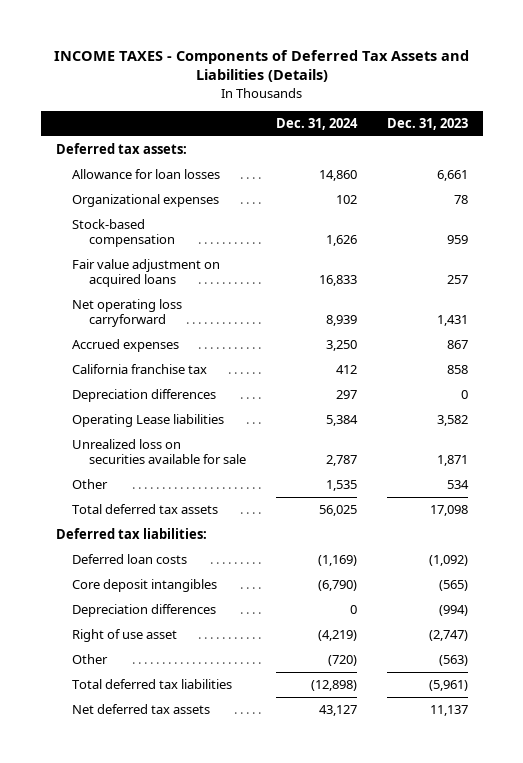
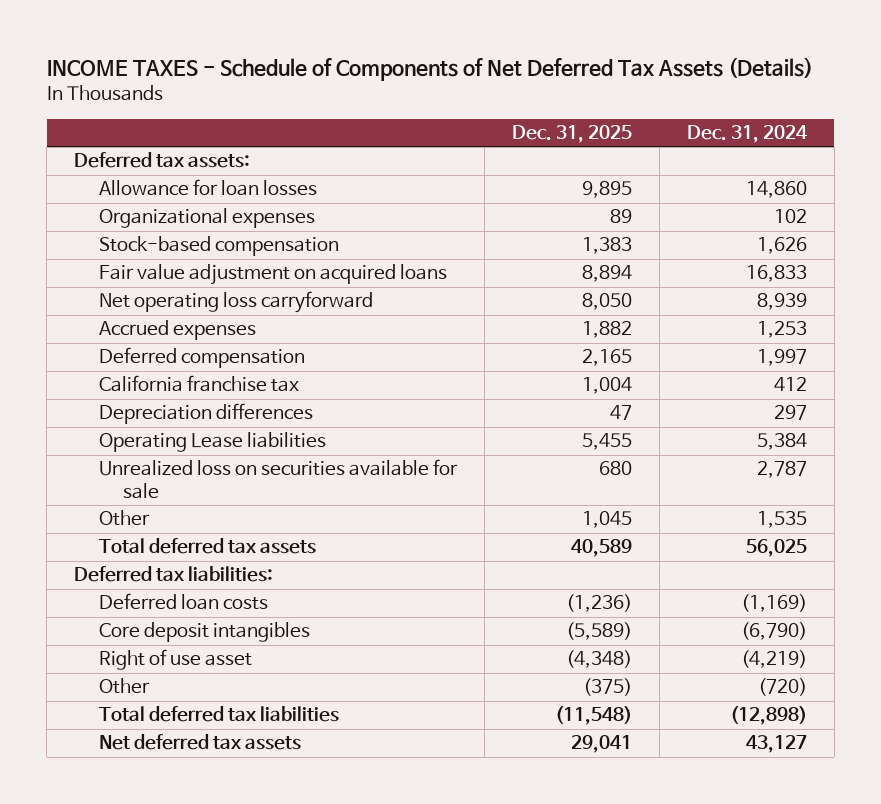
- INCOME TAXES - Components of Deferred Tax Assets and Liabilities (Details)
+ INCOME TAXES - Schedule of Components of Net Deferred Tax Assets (Details)
- | Dec. 31, 2024 | Dec. 31, 2023
+ | Dec. 31, 2025 | Dec. 31, 2024
- Accrued expenses | 3,250 | 867
+ Accrued expenses | 1,882 | 1,253
+ Deferred compensation | 2,165 | 1,997
- Depreciation differences | 0 | (994)

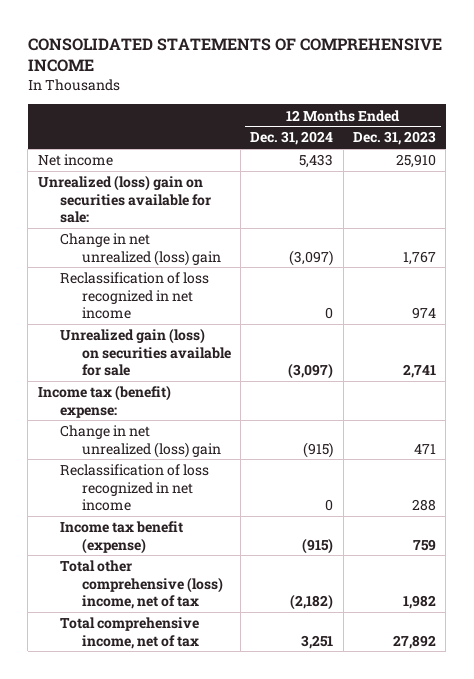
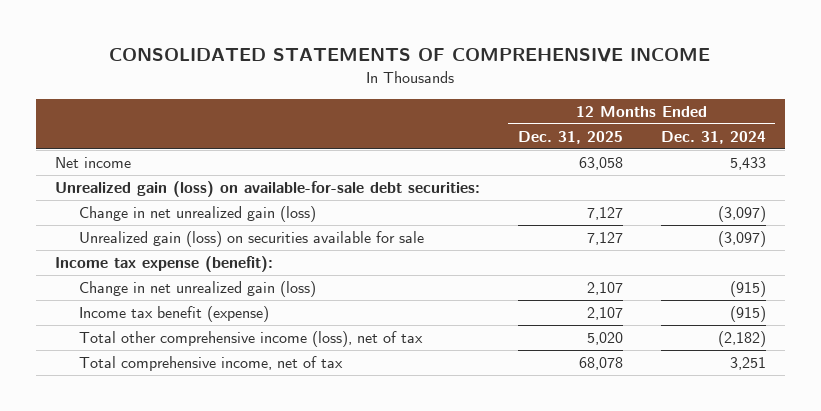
- | 12 Months Ended Dec. 31, 2024 | 12 Months Ended Dec. 31, 2023
+ | 12 Months Ended Dec. 31, 2025 | 12 Months Ended Dec. 31, 2024
- Unrealized (loss) gain on securities available for sale:
- Change in net unrealized (loss) gain | (3,097) | 1,767
- Reclassification of loss recognized in net income | 0 | 974
+ Unrealized gain (loss) on available-for-sale debt securities:
+ Change in net unrealized gain (loss) | 7,127 | (3,097)
- Income tax (benefit) expense:
- Change in net unrealized (loss) gain | (915) | 471
- Reclassification of loss recognized in net income | 0 | 288
+ Income tax expense (benefit):
+ Change in net unrealized gain (loss) | 2,107 | (915)
- Total other comprehensive (loss) income, net of tax | (2,182) | 1,982
+ Total other comprehensive income (loss), net of tax | 5,020 | (2,182)

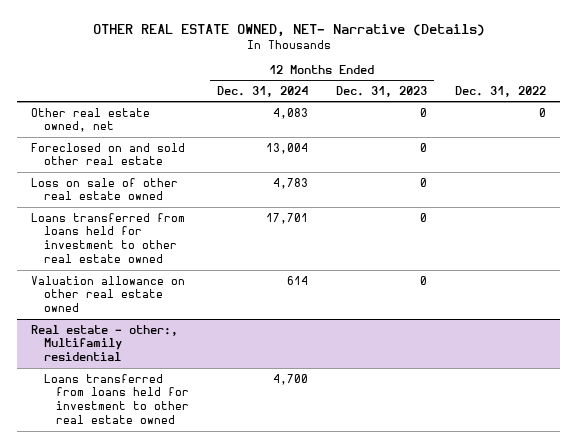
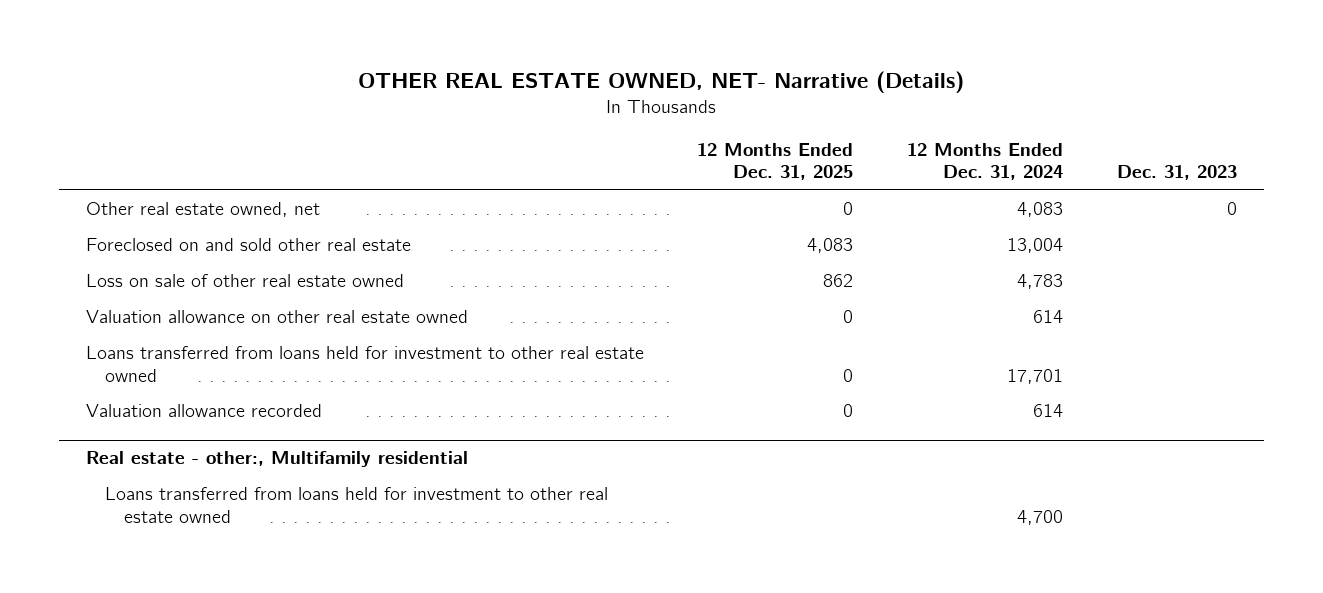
- | 12 Months Ended Dec. 31, 2024 | 12 Months Ended Dec. 31, 2023 | Dec. 31, 2022
+ | 12 Months Ended Dec. 31, 2025 | 12 Months Ended Dec. 31, 2024 | Dec. 31, 2023
moved down: Loans transferred from loans held for investment to other real estate owned | 0 | 17,701 |
+ Valuation allowance recorded | 0 | 614 |

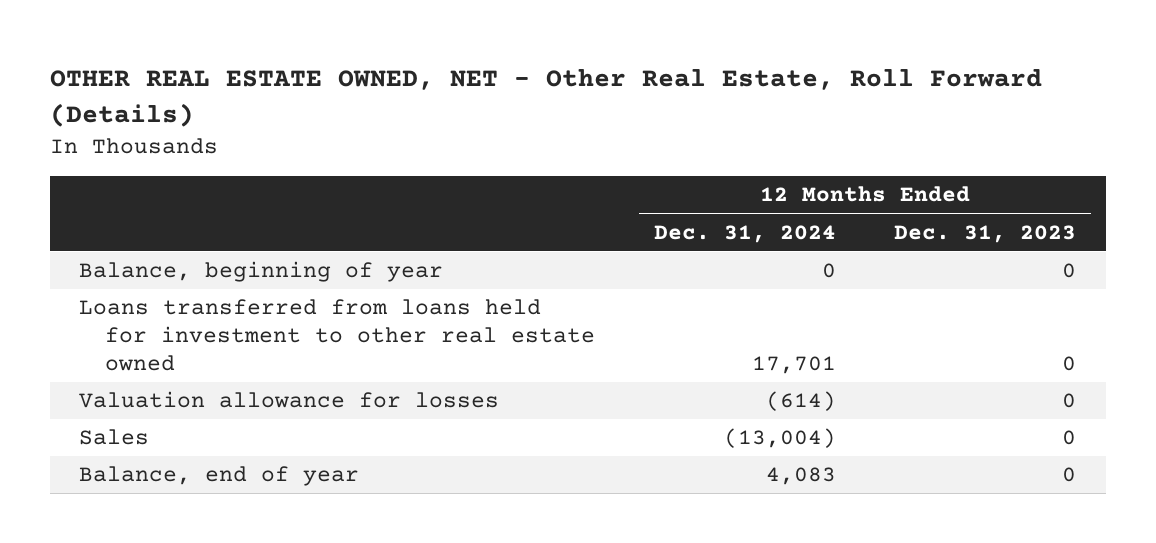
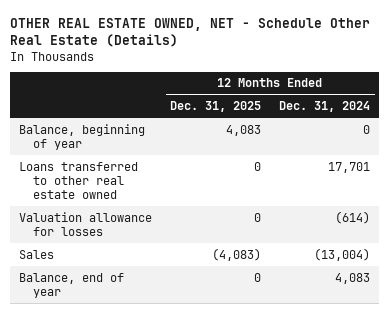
- OTHER REAL ESTATE OWNED, NET - Other Real Estate, Roll Forward (Details)
+ OTHER REAL ESTATE OWNED, NET - Schedule Other Real Estate (Details)
- | 12 Months Ended Dec. 31, 2024 | 12 Months Ended Dec. 31, 2023
+ | 12 Months Ended Dec. 31, 2025 | 12 Months Ended Dec. 31, 2024
- Loans transferred from loans held for investment to other real estate owned | 17,701 | 0
+ Loans transferred to other real estate owned | 0 | 17,701

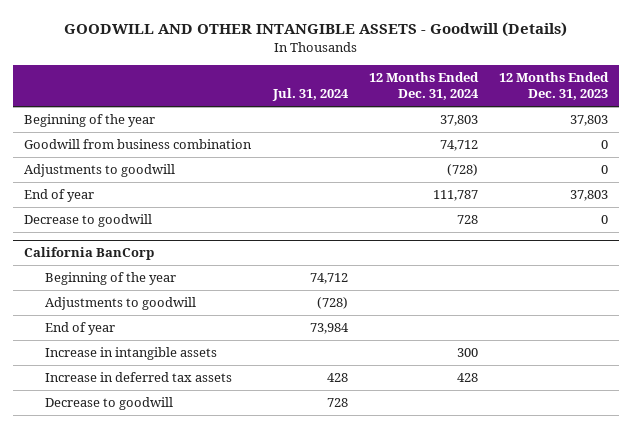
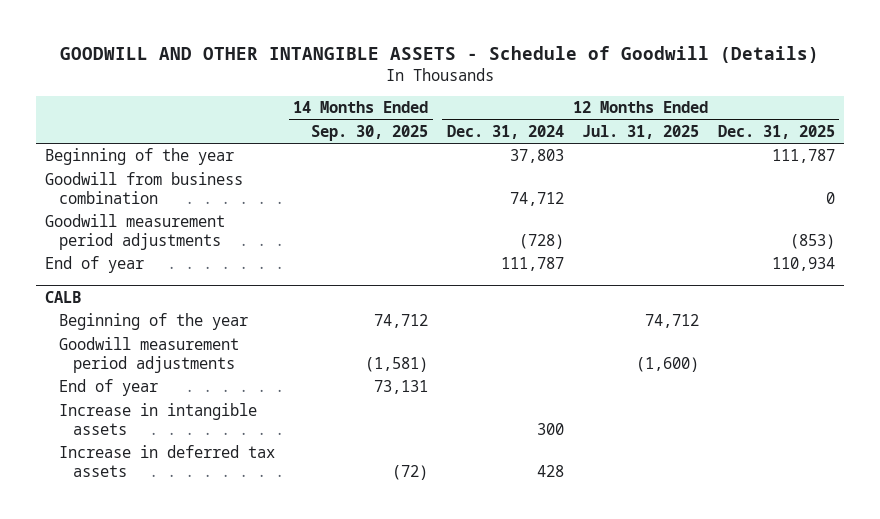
- GOODWILL AND OTHER INTANGIBLE ASSETS - Goodwill (Details)
+ GOODWILL AND OTHER INTANGIBLE ASSETS - Schedule of Goodwill (Details)
- | Jul. 31, 2024 | 12 Months Ended Dec. 31, 2024 | 12 Months Ended Dec. 31, 2023
+ | 14 Months Ended Sep. 30, 2025 | 12 Months Ended Dec. 31, 2024 | 12 Months Ended Jul. 31, 2025 | 12 Months Ended Dec. 31, 2025
- Adjustments to goodwill | | (728) | 0
+ Goodwill measurement period adjustments | | (728) | | (853)
- Decrease to goodwill | | 728 | 0
- California BanCorp
+ CALB
- Adjustments to goodwill | (728) | |
+ Goodwill measurement period adjustments | (1,581) | | (1,600) |
- Decrease to goodwill | 728 | |

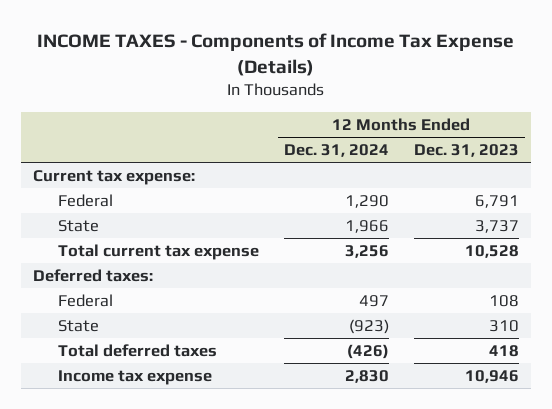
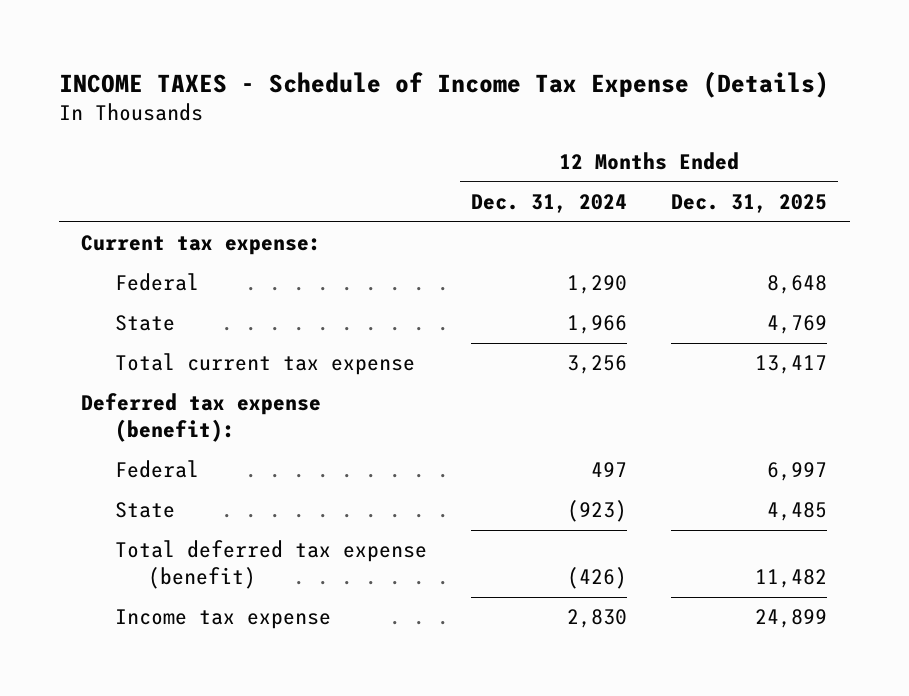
- INCOME TAXES - Components of Income Tax Expense (Details)
+ INCOME TAXES - Schedule of Income Tax Expense (Details)
- | 12 Months Ended Dec. 31, 2024 | 12 Months Ended Dec. 31, 2023
+ | 12 Months Ended Dec. 31, 2024 | 12 Months Ended Dec. 31, 2025
- Deferred taxes:
+ Deferred tax expense (benefit):
- Total deferred taxes | (426) | 418
+ Total deferred tax expense (benefit) | (426) | 11,482

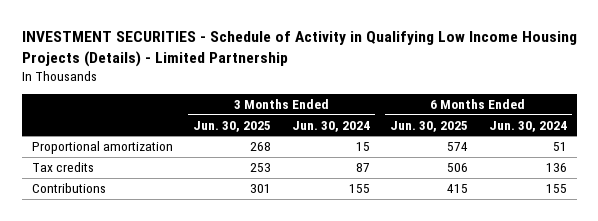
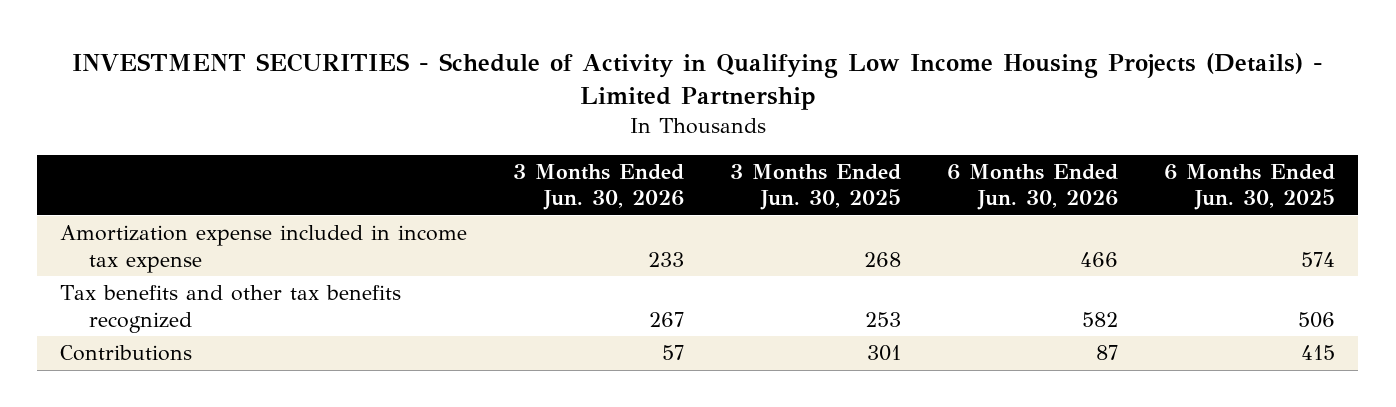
- | 3 Months Ended Jun. 30, 2025 | 3 Months Ended Jun. 30, 2024 | 6 Months Ended Jun. 30, 2025 | 6 Months Ended Jun. 30, 2024
+ | 3 Months Ended Jun. 30, 2026 | 3 Months Ended Jun. 30, 2025 | 6 Months Ended Jun. 30, 2026 | 6 Months Ended Jun. 30, 2025
- Proportional amortization | 268 | 15 | 574 | 51
- Tax credits | 253 | 87 | 506 | 136
+ Amortization expense included in income tax expense | 233 | 268 | 466 | 574
+ Tax benefits and other tax benefits recognized | 267 | 253 | 582 | 506

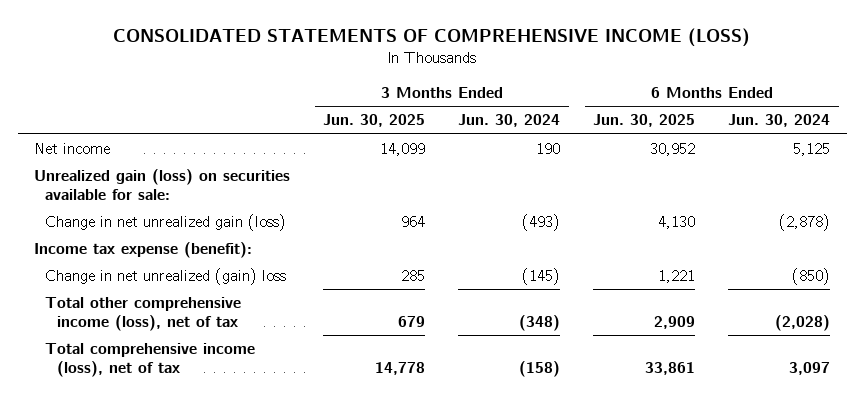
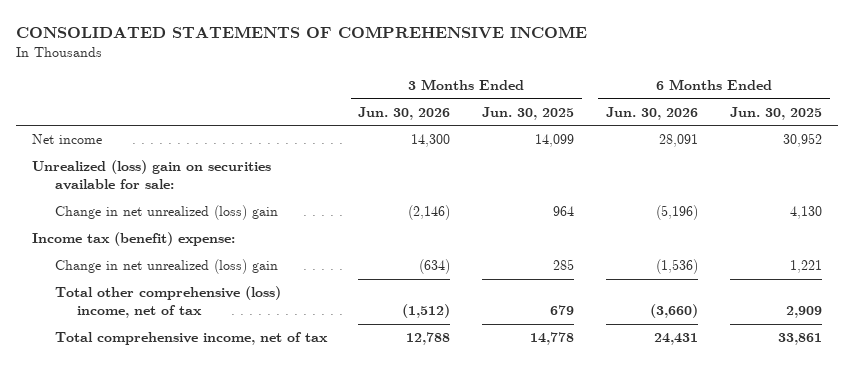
- CONSOLIDATED STATEMENTS OF COMPREHENSIVE INCOME (LOSS)
+ CONSOLIDATED STATEMENTS OF COMPREHENSIVE INCOME
- | 3 Months Ended Jun. 30, 2025 | 3 Months Ended Jun. 30, 2024 | 6 Months Ended Jun. 30, 2025 | 6 Months Ended Jun. 30, 2024
+ | 3 Months Ended Jun. 30, 2026 | 3 Months Ended Jun. 30, 2025 | 6 Months Ended Jun. 30, 2026 | 6 Months Ended Jun. 30, 2025
- Unrealized gain (loss) on securities available for sale:
- Change in net unrealized gain (loss) | 964 | (493) | 4,130 | (2,878)
- Income tax expense (benefit):
- Change in net unrealized (gain) loss | 285 | (145) | 1,221 | (850)
- Total other comprehensive income (loss), net of tax | 679 | (348) | 2,909 | (2,028)
- Total comprehensive income (loss), net of tax | 14,778 | (158) | 33,861 | 3,097
+ Unrealized (loss) gain on securities available for sale:
+ Change in net unrealized (loss) gain | (2,146) | 964 | (5,196) | 4,130
+ Income tax (benefit) expense:
+ Change in net unrealized (loss) gain | (634) | 285 | (1,536) | 1,221
+ Total other comprehensive (loss) income, net of tax | (1,512) | 679 | (3,660) | 2,909
+ Total comprehensive income, net of tax | 12,788 | 14,778 | 24,431 | 33,861

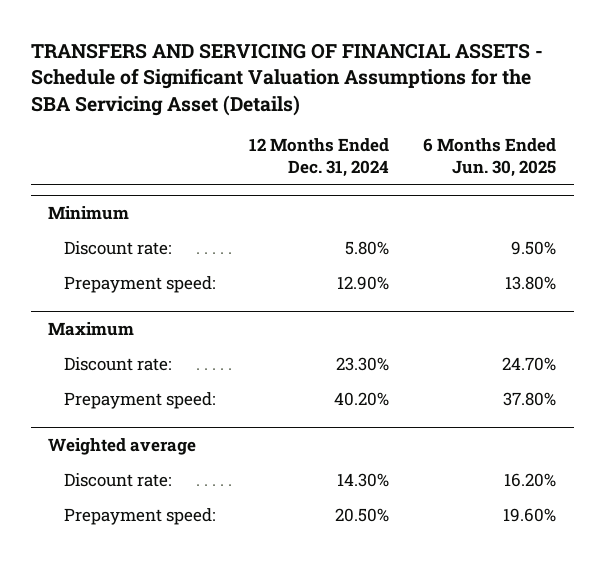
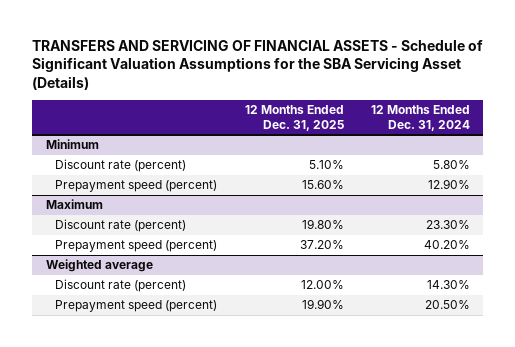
- | 12 Months Ended Dec. 31, 2024 | 6 Months Ended Jun. 30, 2025
+ | 12 Months Ended Dec. 31, 2025 | 12 Months Ended Dec. 31, 2024
@ Minimum
- Discount rate: | 5.80% | 9.50%
- Prepayment speed: | 12.90% | 13.80%
+ Discount rate (percent) | 5.10% | 5.80%
+ Prepayment speed (percent) | 15.60% | 12.90%
@ Maximum
- Discount rate: | 23.30% | 24.70%
- Prepayment speed: | 40.20% | 37.80%
+ Discount rate (percent) | 19.80% | 23.30%
+ Prepayment speed (percent) | 37.20% | 40.20%
@ Weighted average
- Discount rate: | 14.30% | 16.20%
- Prepayment speed: | 20.50% | 19.60%
+ Discount rate (percent) | 12.00% | 14.30%
+ Prepayment speed (percent) | 19.90% | 20.50%

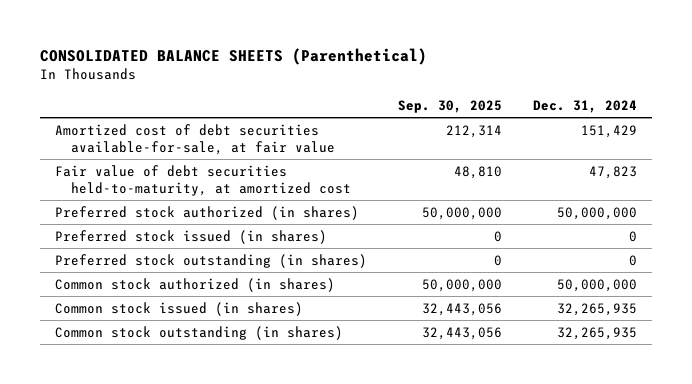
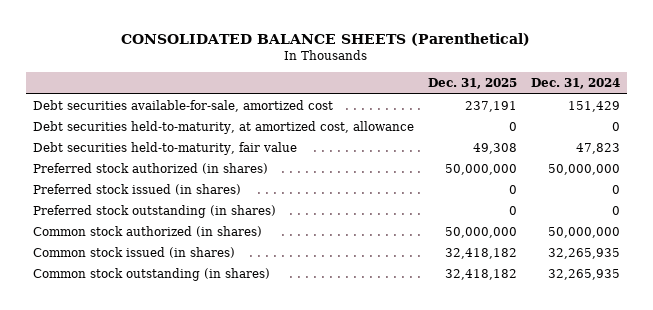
- | Sep. 30, 2025 | Dec. 31, 2024
+ | Dec. 31, 2025 | Dec. 31, 2024
- Amortized cost of debt securities available-for-sale, at fair value | 212,314 | 151,429
- Fair value of debt securities held-to-maturity, at amortized cost | 48,810 | 47,823
+ Debt securities available-for-sale, amortized cost | 237,191 | 151,429
+ Debt securities held-to-maturity, at amortized cost, allowance | 0 | 0
+ Debt securities held-to-maturity, fair value | 49,308 | 47,823

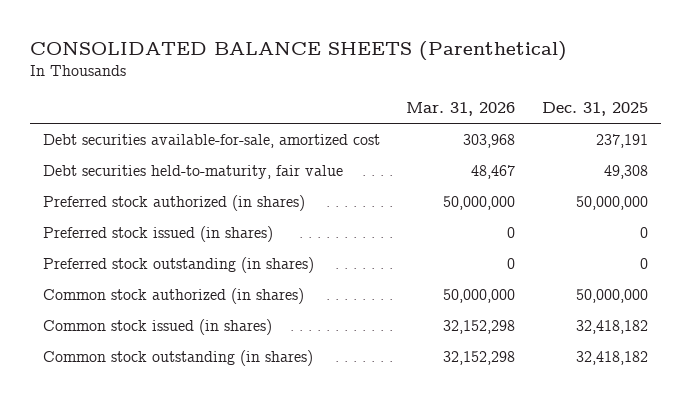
- | Dec. 31, 2025 | Dec. 31, 2024
+ | Mar. 31, 2026 | Dec. 31, 2025
- Debt securities held-to-maturity, at amortized cost, allowance | 0 | 0

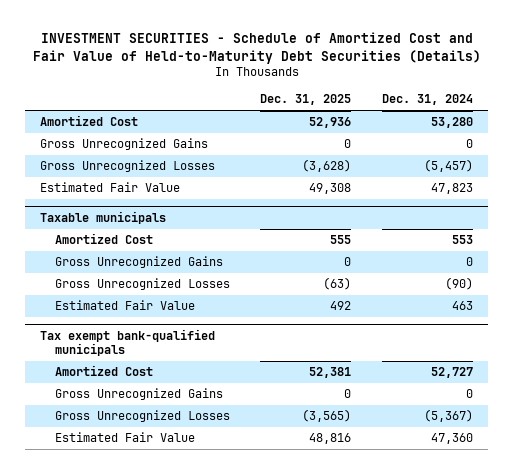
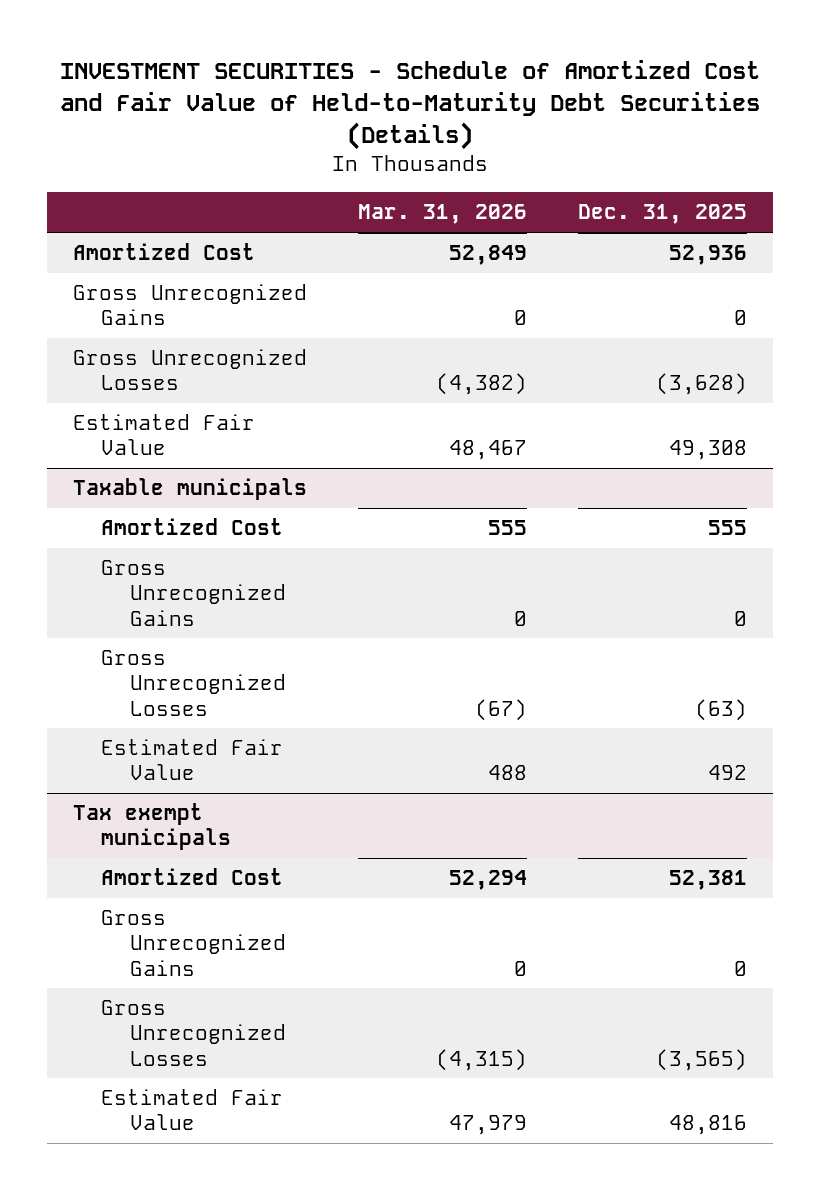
- | Dec. 31, 2025 | Dec. 31, 2024
+ | Mar. 31, 2026 | Dec. 31, 2025
- Tax exempt bank-qualified municipals
+ Tax exempt municipals

